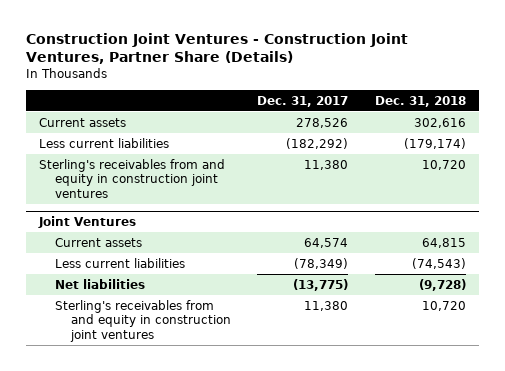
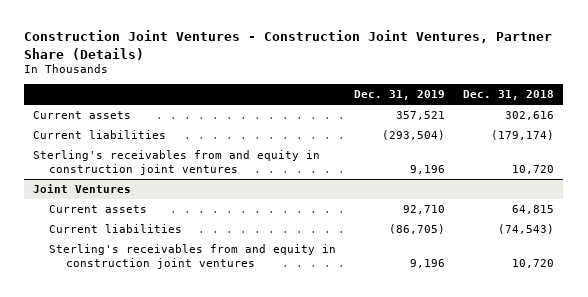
- | Dec. 31, 2017 | Dec. 31, 2018
+ | Dec. 31, 2019 | Dec. 31, 2018
- Less current liabilities | (182,292) | (179,174)
+ Current liabilities | (293,504) | (179,174)
@ Joint Ventures
- Less current liabilities | (78,349) | (74,543)
- Net liabilities | (13,775) | (9,728)
+ Current liabilities | (86,705) | (74,543)

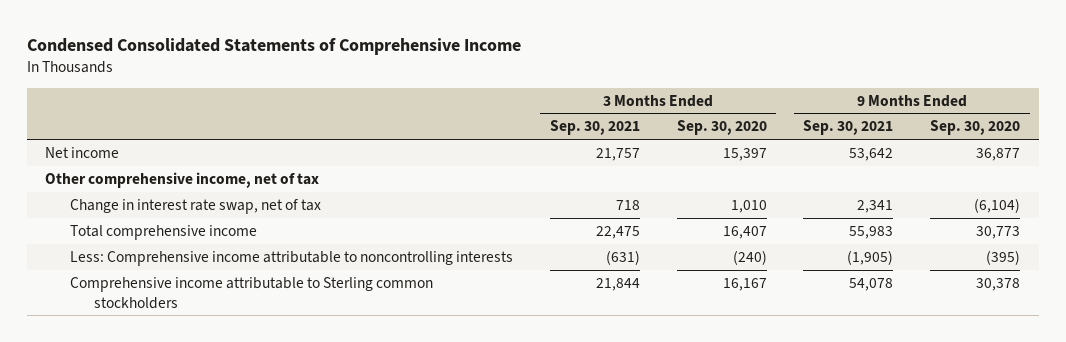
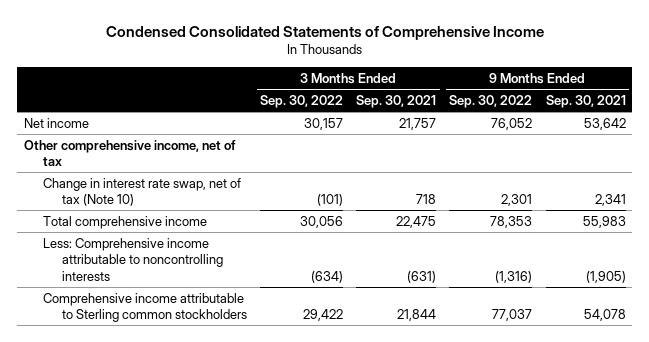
- | 3 Months Ended Sep. 30, 2021 | 3 Months Ended Sep. 30, 2020 | 9 Months Ended Sep. 30, 2021 | 9 Months Ended Sep. 30, 2020
+ | 3 Months Ended Sep. 30, 2022 | 3 Months Ended Sep. 30, 2021 | 9 Months Ended Sep. 30, 2022 | 9 Months Ended Sep. 30, 2021
- Change in interest rate swap, net of tax | 718 | 1,010 | 2,341 | (6,104)
+ Change in interest rate swap, net of tax (Note 10) | (101) | 718 | 2,301 | 2,341

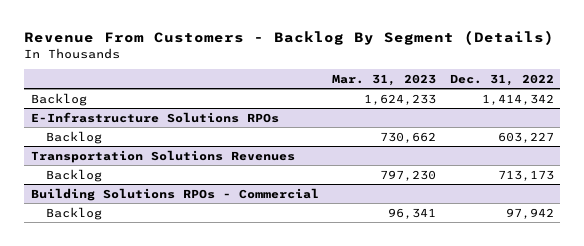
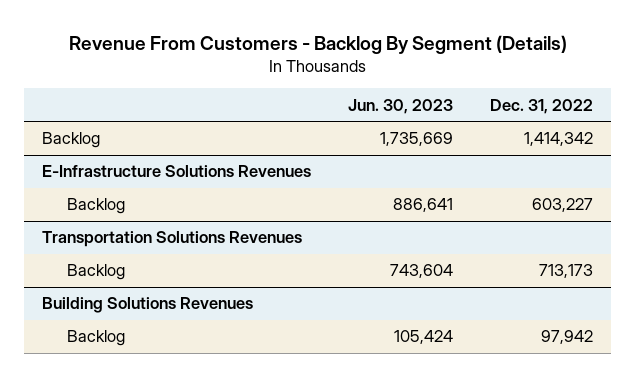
- | Mar. 31, 2023 | Dec. 31, 2022
+ | Jun. 30, 2023 | Dec. 31, 2022
- E-Infrastructure Solutions RPOs
+ E-Infrastructure Solutions Revenues
- Building Solutions RPOs - Commercial
+ Building Solutions Revenues

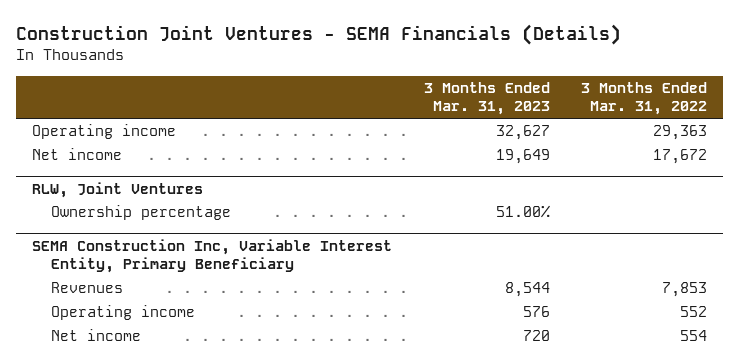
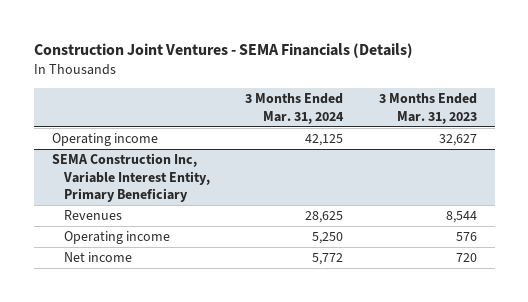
- | 3 Months Ended Mar. 31, 2023 | 3 Months Ended Mar. 31, 2022
+ | 3 Months Ended Mar. 31, 2024 | 3 Months Ended Mar. 31, 2023
- Net income | 19,649 | 17,672
- RLW, Joint Ventures
- Ownership percentage | 51.00% |

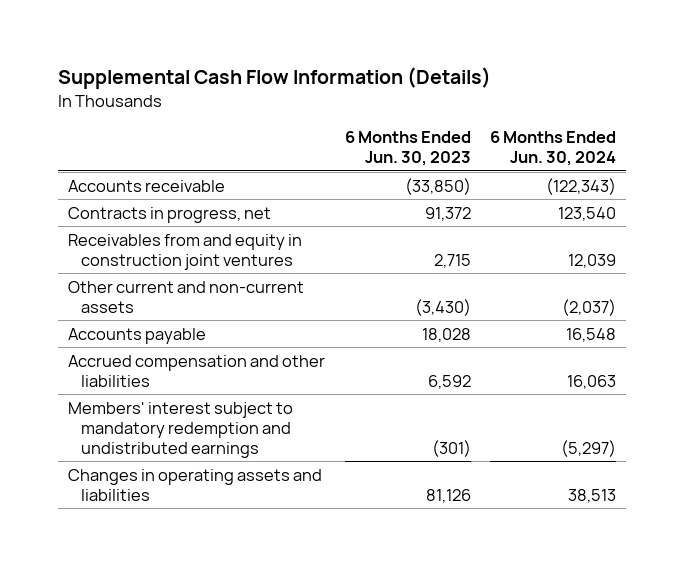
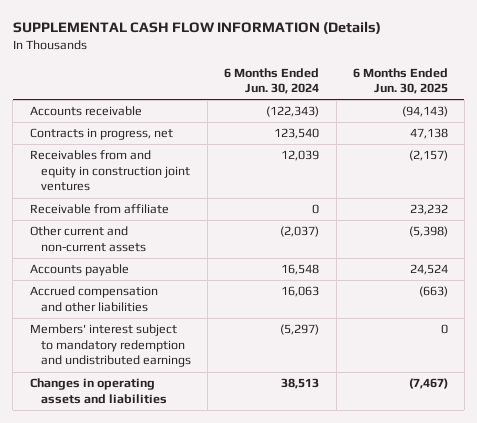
- Supplemental Cash Flow Information (Details)
+ SUPPLEMENTAL CASH FLOW INFORMATION (Details)
- | 6 Months Ended Jun. 30, 2023 | 6 Months Ended Jun. 30, 2024
+ | 6 Months Ended Jun. 30, 2024 | 6 Months Ended Jun. 30, 2025
+ Receivable from affiliate | 0 | 23,232

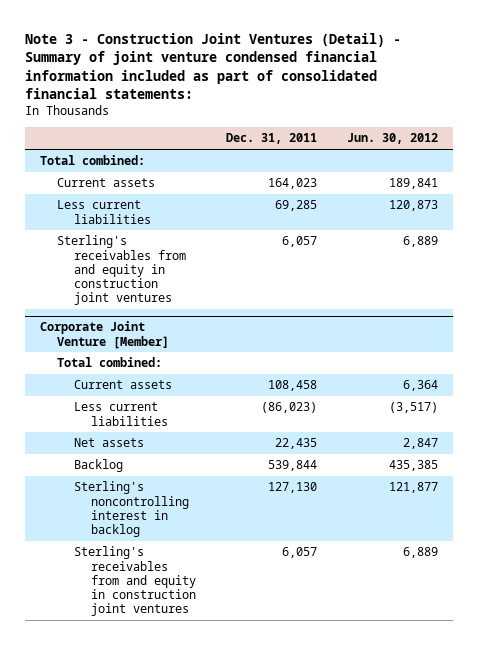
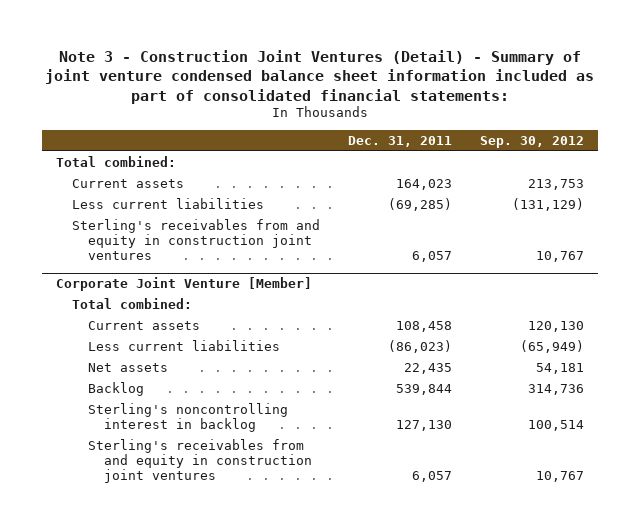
- Note 3 - Construction Joint Ventures (Detail) - Summary of joint venture condensed financial information included as part of consolidated financial statements:
+ Note 3 - Construction Joint Ventures (Detail) - Summary of joint venture condensed balance sheet information included as part of consolidated financial statements:
- | Dec. 31, 2011 | Jun. 30, 2012
+ | Dec. 31, 2011 | Sep. 30, 2012
- Less current liabilities | 69,285 | 120,873
+ Less current liabilities | (69,285) | (131,129)

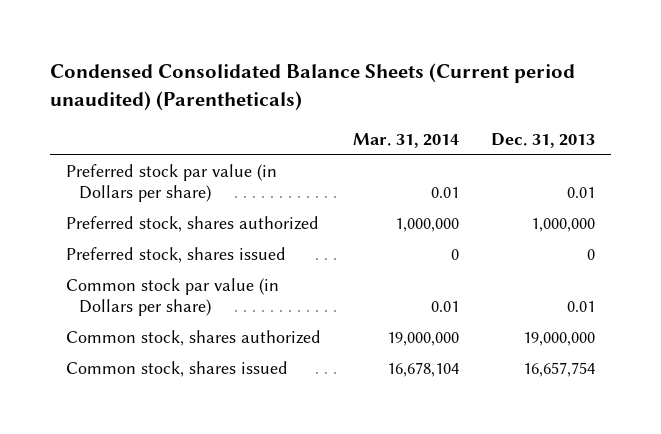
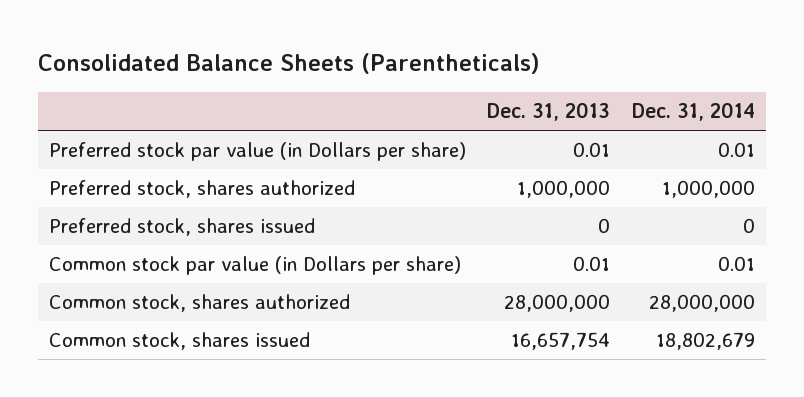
- Condensed Consolidated Balance Sheets (Current period unaudited) (Parentheticals)
+ Consolidated Balance Sheets (Parentheticals)
- | Mar. 31, 2014 | Dec. 31, 2013
+ | Dec. 31, 2013 | Dec. 31, 2014
- Common stock, shares authorized | 19,000,000 | 19,000,000
+ Common stock, shares authorized | 28,000,000 | 28,000,000

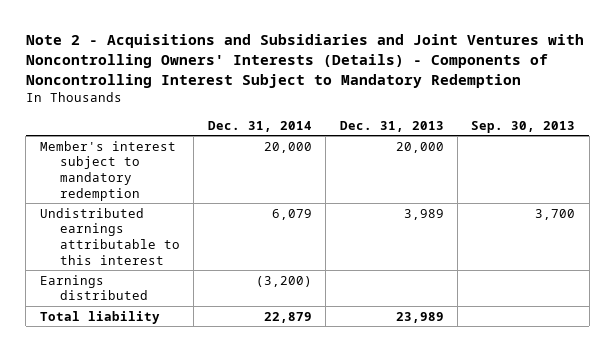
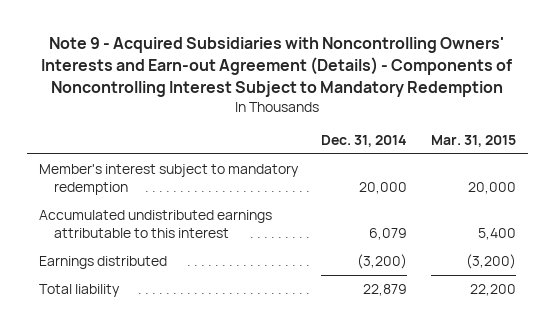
- Note 2 - Acquisitions and Subsidiaries and Joint Ventures with Noncontrolling Owners' Interests (Details) - Components of Noncontrolling Interest Subject to Mandatory Redemption
+ Note 9 - Acquired Subsidiaries with Noncontrolling Owners' Interests and Earn-out Agreement (Details) - Components of Noncontrolling Interest Subject to Mandatory Redemption
- | Dec. 31, 2014 | Dec. 31, 2013 | Sep. 30, 2013
+ | Dec. 31, 2014 | Mar. 31, 2015
- Undistributed earnings attributable to this interest | 6,079 | 3,989 | 3,700
+ Accumulated undistributed earnings attributable to this interest | 6,079 | 5,400

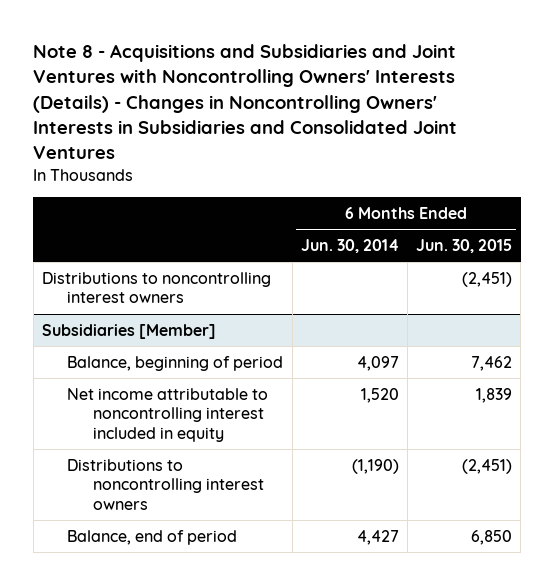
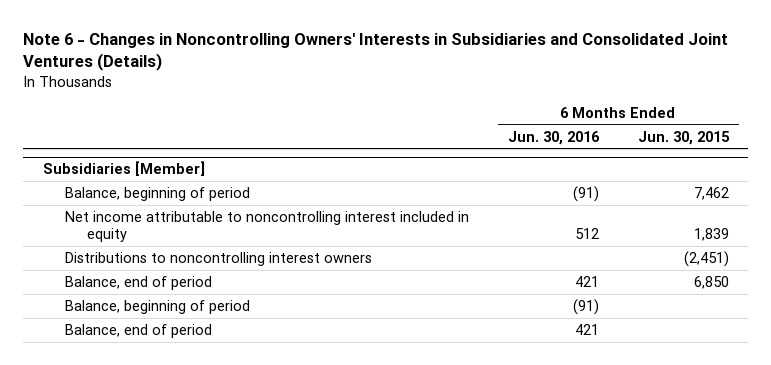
- Note 8 - Acquisitions and Subsidiaries and Joint Ventures with Noncontrolling Owners' Interests (Details) - Changes in Noncontrolling Owners' Interests in Subsidiaries and Consolidated Joint Ventures
+ Note 6 - Changes in Noncontrolling Owners' Interests in Subsidiaries and Consolidated Joint Ventures (Details)
- | 6 Months Ended Jun. 30, 2014 | 6 Months Ended Jun. 30, 2015
+ | 6 Months Ended Jun. 30, 2016 | 6 Months Ended Jun. 30, 2015
- Distributions to noncontrolling interest owners | | (2,451)
@ Subsidiaries [Member]
+ Balance, beginning of period | (91) |
+ Balance, end of period | 421 |

